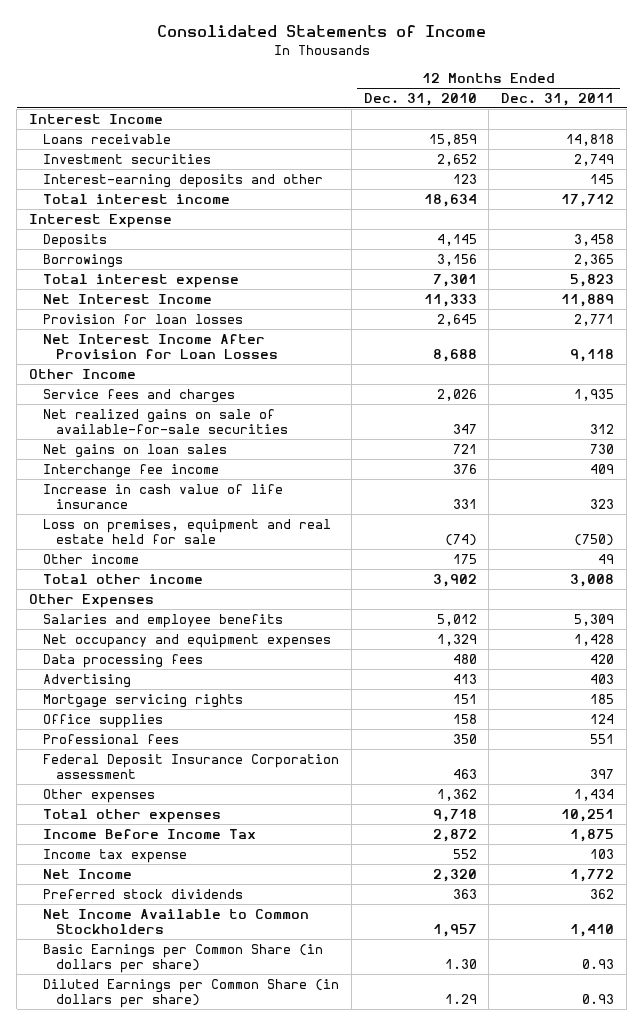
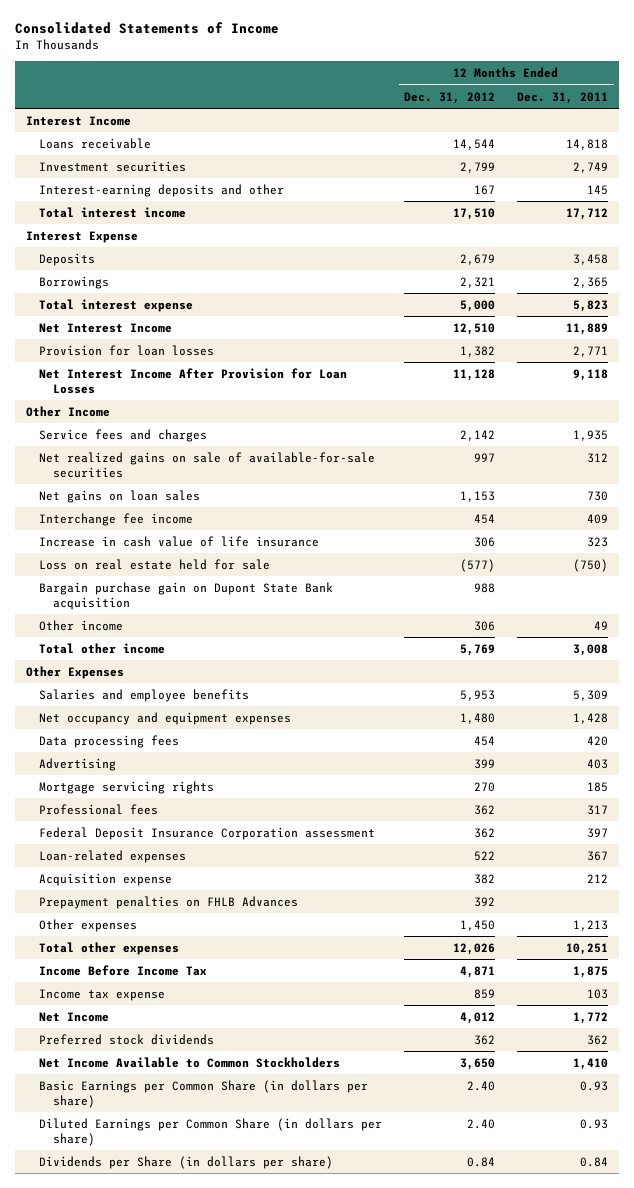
- | 12 Months Ended Dec. 31, 2010 | 12 Months Ended Dec. 31, 2011
+ | 12 Months Ended Dec. 31, 2012 | 12 Months Ended Dec. 31, 2011
- Loss on premises, equipment and real estate held for sale | (74) | (750)
+ Loss on real estate held for sale | (577) | (750)
+ Bargain purchase gain on Dupont State Bank acquisition | 988 |
- Office supplies | 158 | 124
- Professional fees | 350 | 551
+ Professional fees | 362 | 317
- Other expenses | 1,362 | 1,434
+ Loan-related expenses | 522 | 367
+ Acquisition expense | 382 | 212
+ Prepayment penalties on FHLB Advances | 392 |
+ Other expenses | 1,450 | 1,213
+ Dividends per Share (in dollars per share) | 0.84 | 0.84

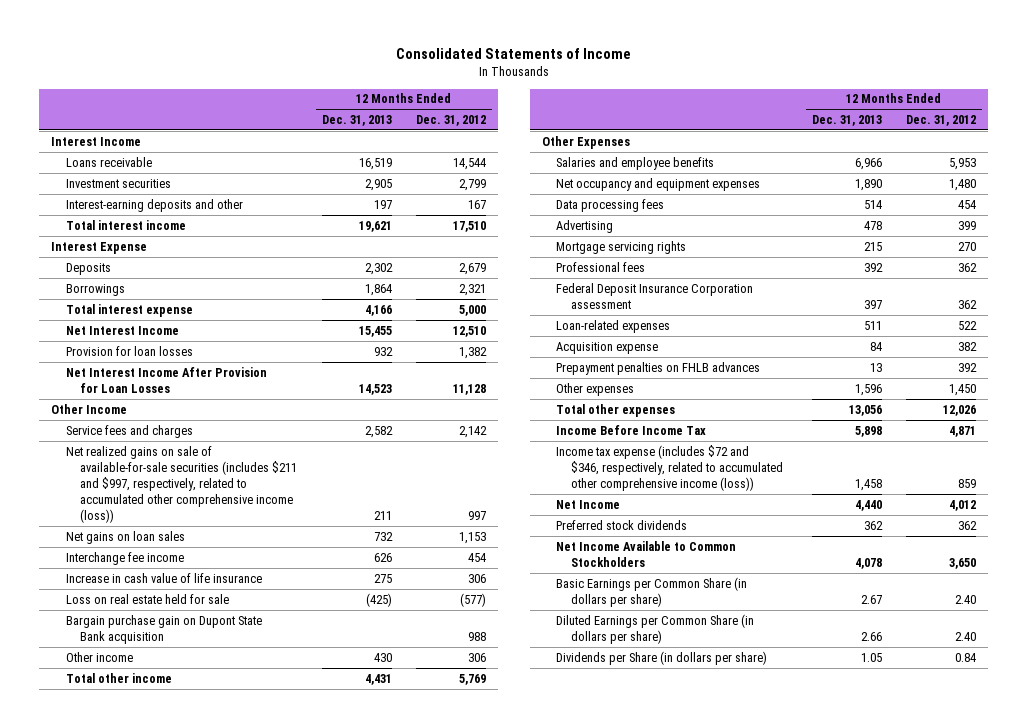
- | 12 Months Ended Dec. 31, 2012 | 12 Months Ended Dec. 31, 2011
+ | 12 Months Ended Dec. 31, 2013 | 12 Months Ended Dec. 31, 2012
- Net realized gains on sale of available-for-sale securities | 997 | 312
+ Net realized gains on sale of available-for-sale securities (includes $211 and $997, respectively, related to accumulated other comprehensive income (loss)) | 211 | 997
- Prepayment penalties on FHLB Advances | 392 |
+ Prepayment penalties on FHLB advances | 13 | 392
- Income tax expense | 859 | 103
+ Income tax expense (includes $72 and $346, respectively, related to accumulated other comprehensive income (loss)) | 1,458 | 859

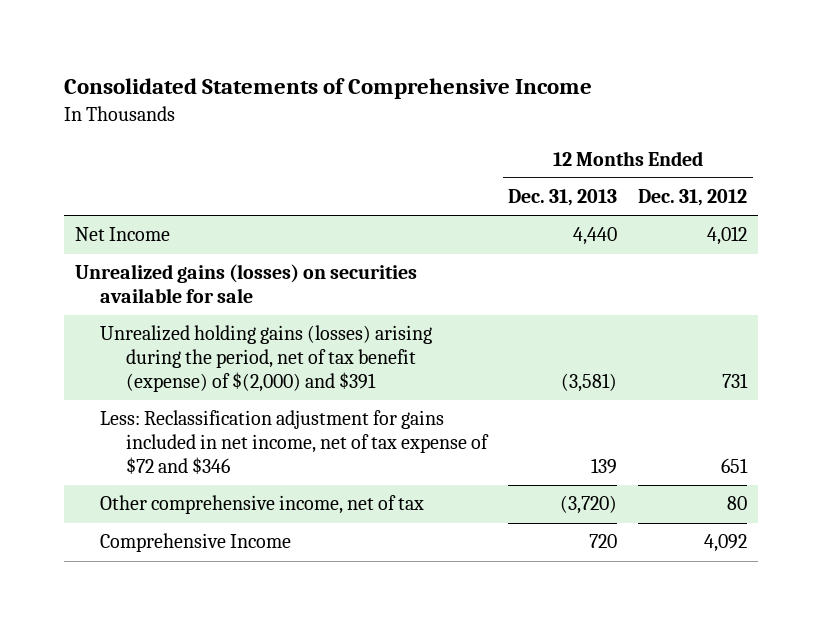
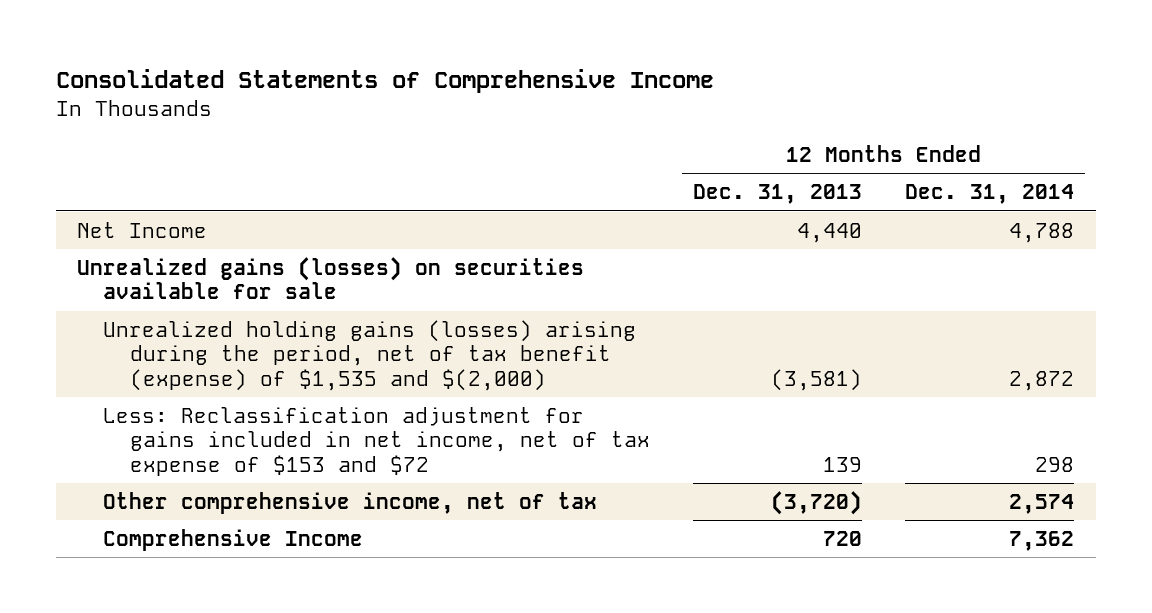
- | 12 Months Ended Dec. 31, 2013 | 12 Months Ended Dec. 31, 2012
+ | 12 Months Ended Dec. 31, 2013 | 12 Months Ended Dec. 31, 2014
- Unrealized holding gains (losses) arising during the period, net of tax benefit (expense) of $(2,000) and $391 | (3,581) | 731
- Less: Reclassification adjustment for gains included in net income, net of tax expense of $72 and $346 | 139 | 651
+ Unrealized holding gains (losses) arising during the period, net of tax benefit (expense) of $1,535 and $(2,000) | (3,581) | 2,872
+ Less: Reclassification adjustment for gains included in net income, net of tax expense of $153 and $72 | 139 | 298

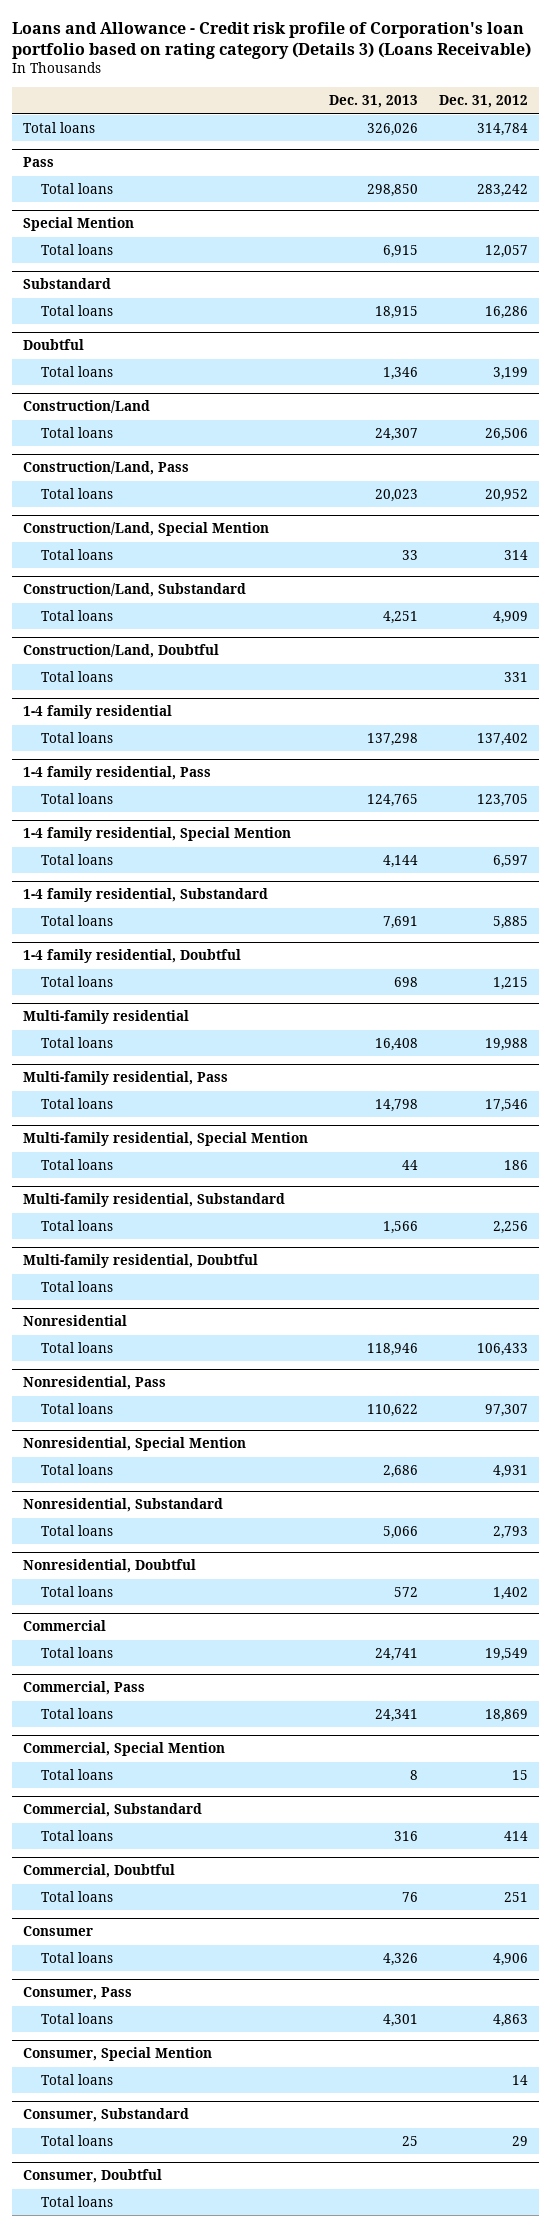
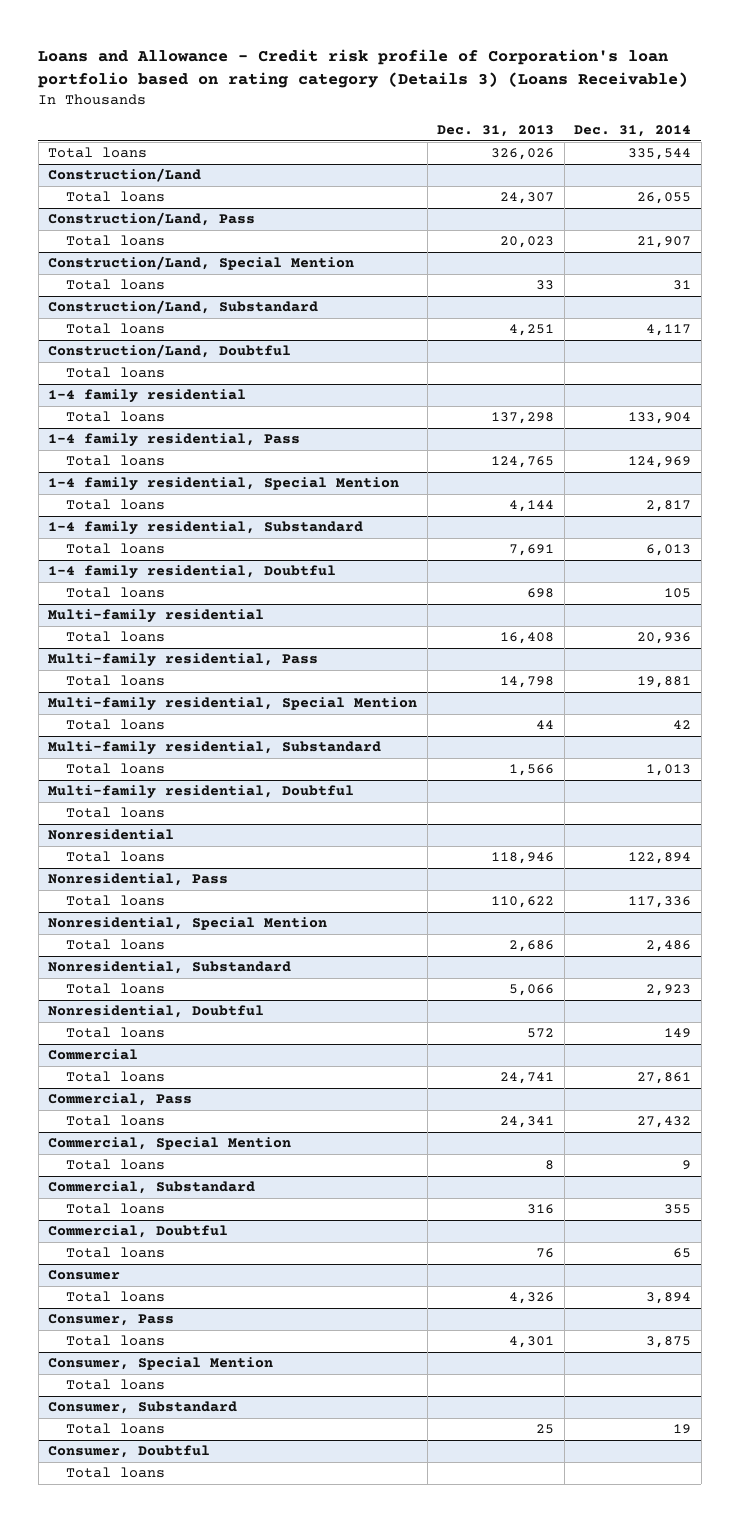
- | Dec. 31, 2013 | Dec. 31, 2012
+ | Dec. 31, 2013 | Dec. 31, 2014
- Pass
- Total loans | 298,850 | 283,242
- Special Mention
- Total loans | 6,915 | 12,057
- Substandard
- Total loans | 18,915 | 16,286
- Doubtful
- Total loans | 1,346 | 3,199

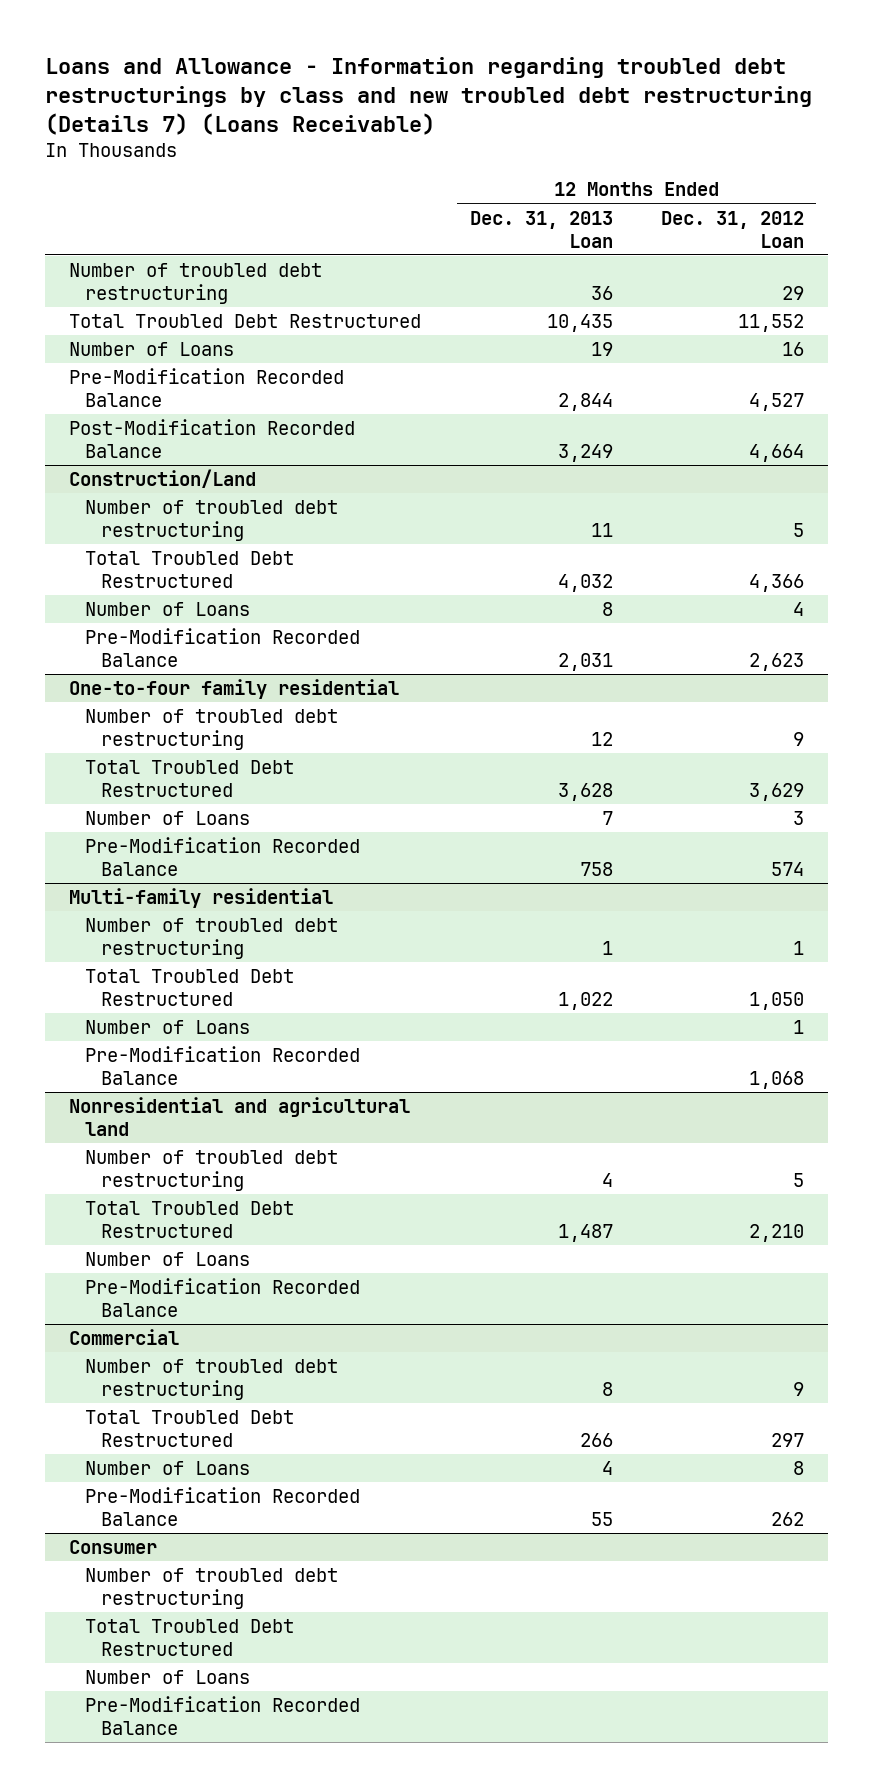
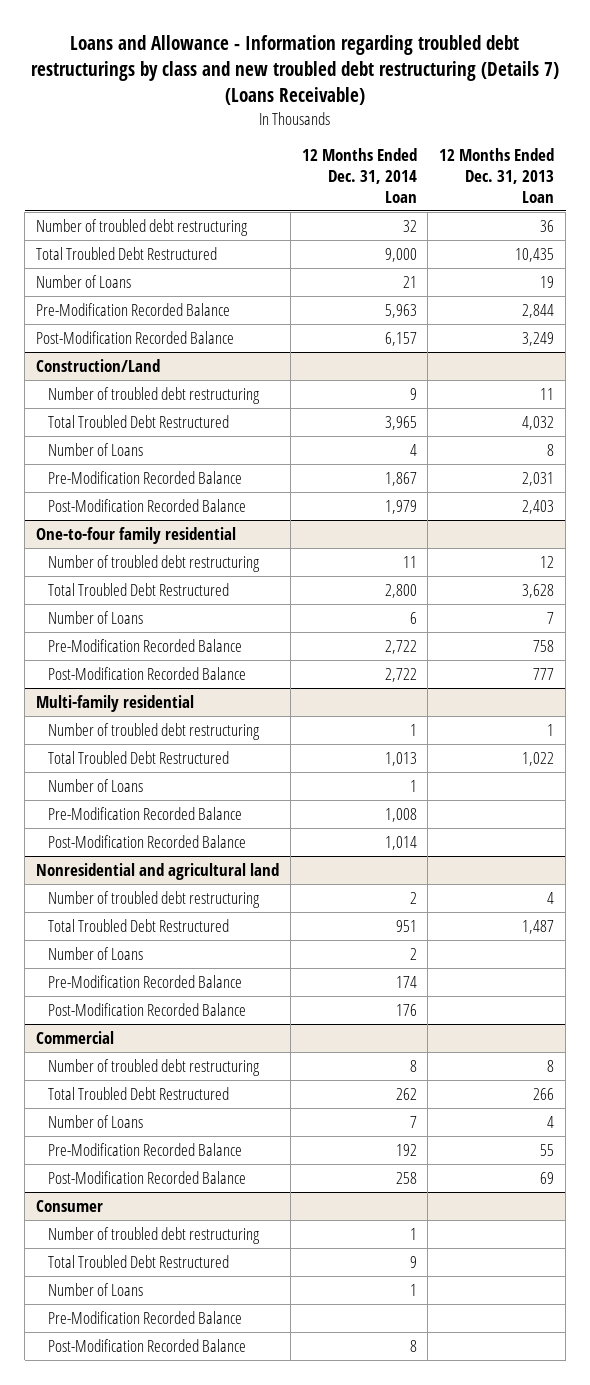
- | 12 Months Ended Dec. 31, 2013 Loan | 12 Months Ended Dec. 31, 2012 Loan
+ | 12 Months Ended Dec. 31, 2014 Loan | 12 Months Ended Dec. 31, 2013 Loan
@ Construction/Land
+ Post-Modification Recorded Balance | 1,979 | 2,403
@ One-to-four family residential
+ Post-Modification Recorded Balance | 2,722 | 777
@ Multi-family residential
+ Post-Modification Recorded Balance | 1,014 |
@ Nonresidential and agricultural land
+ Post-Modification Recorded Balance | 176 |
@ Commercial
+ Post-Modification Recorded Balance | 258 | 69
@ Consumer
+ Post-Modification Recorded Balance | 8 |

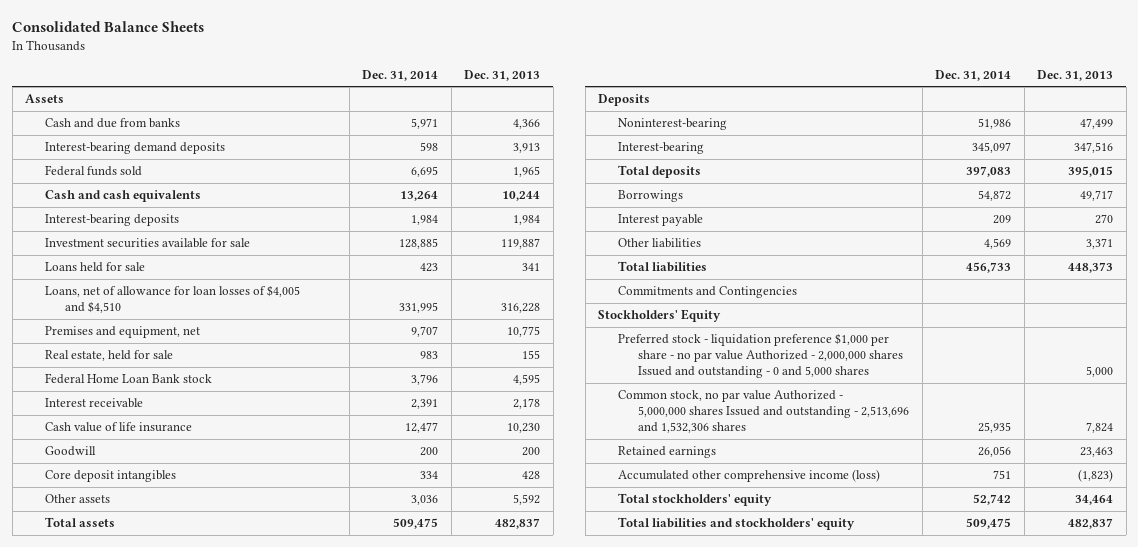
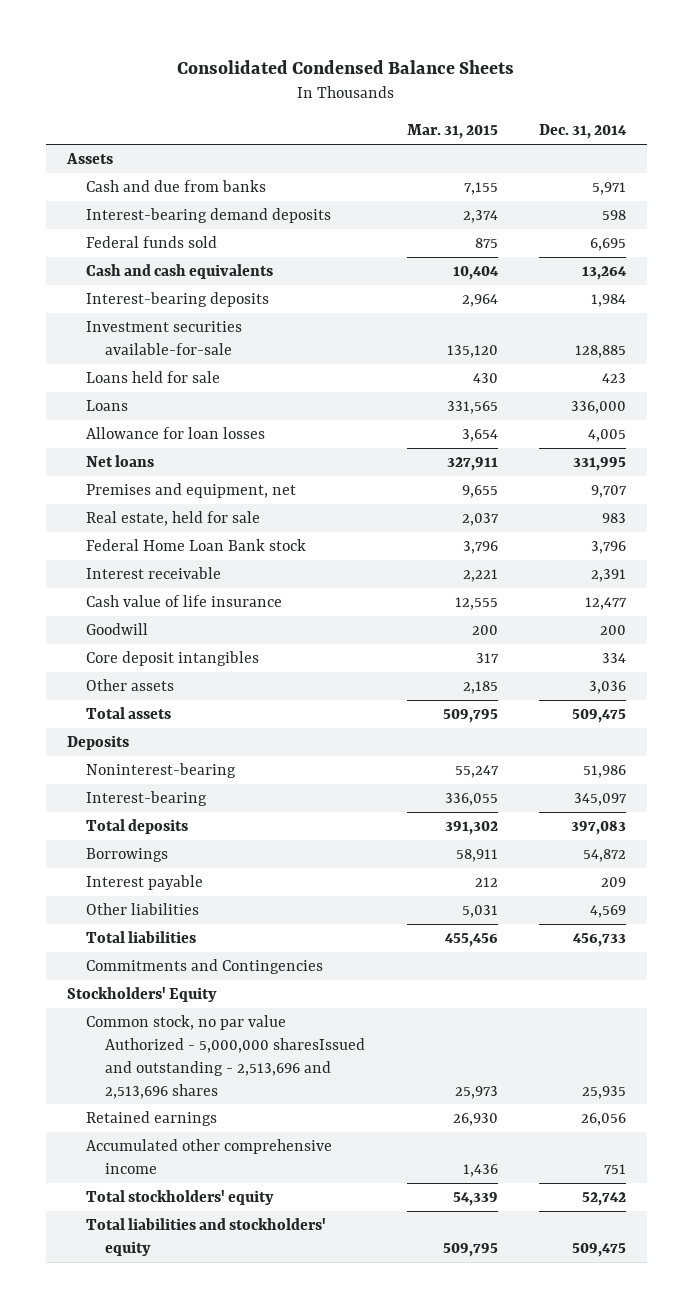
- Consolidated Balance Sheets
+ Consolidated Condensed Balance Sheets
- | Dec. 31, 2014 | Dec. 31, 2013
+ | Mar. 31, 2015 | Dec. 31, 2014
- Investment securities available for sale | 128,885 | 119,887
+ Investment securities available-for-sale | 135,120 | 128,885
- Loans, net of allowance for loan losses of $4,005 and $4,510 | 331,995 | 316,228
+ Loans | 331,565 | 336,000
+ Allowance for loan losses | 3,654 | 4,005
+ Net loans | 327,911 | 331,995
- Preferred stock - liquidation preference $1,000 per share - no par value Authorized - 2,000,000 shares Issued and outstanding - 0 and 5,000 shares | | 5,000
- Common stock, no par value Authorized - 5,000,000 shares Issued and outstanding - 2,513,696 and 1,532,306 shares | 25,935 | 7,824
+ Common stock, no par value Authorized - 5,000,000 sharesIssued and outstanding - 2,513,696 and 2,513,696 shares | 25,973 | 25,935
- Accumulated other comprehensive income (loss) | 751 | (1,823)
+ Accumulated other comprehensive income | 1,436 | 751

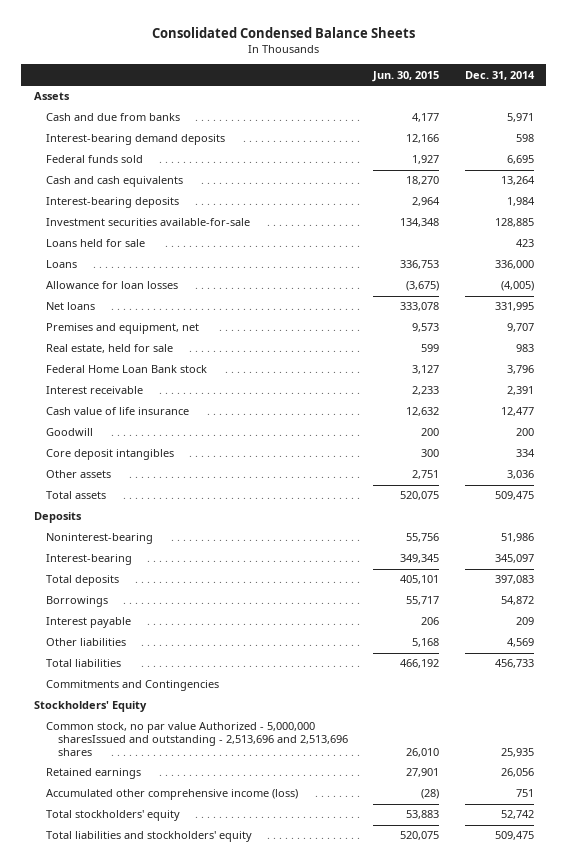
- | Mar. 31, 2015 | Dec. 31, 2014
+ | Jun. 30, 2015 | Dec. 31, 2014
- Allowance for loan losses | 3,654 | 4,005
+ Allowance for loan losses | (3,675) | (4,005)
- Accumulated other comprehensive income | 1,436 | 751
+ Accumulated other comprehensive income (loss) | (28) | 751

